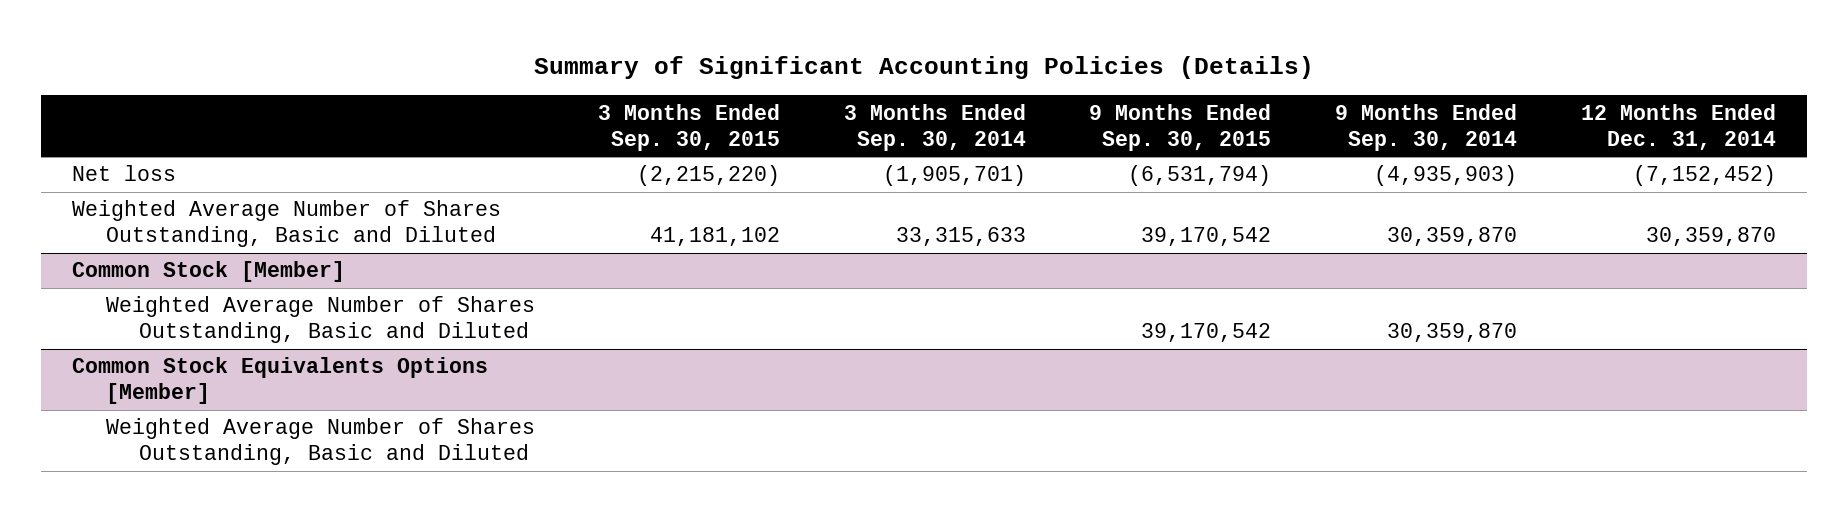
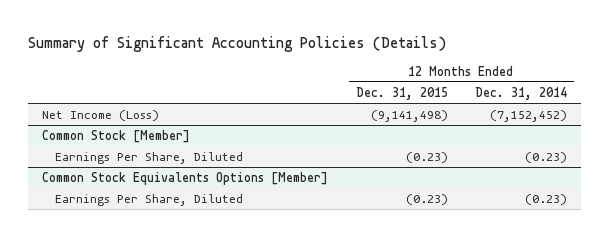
- | 3 Months Ended Sep. 30, 2015 | 3 Months Ended Sep. 30, 2014 | 9 Months Ended Sep. 30, 2015 | 9 Months Ended Sep. 30, 2014 | 12 Months Ended Dec. 31, 2014
+ | 12 Months Ended Dec. 31, 2015 | 12 Months Ended Dec. 31, 2014
- Net loss | (2,215,220) | (1,905,701) | (6,531,794) | (4,935,903) | (7,152,452)
- Weighted Average Number of Shares Outstanding, Basic and Diluted | 41,181,102 | 33,315,633 | 39,170,542 | 30,359,870 | 30,359,870
+ Net Income (Loss) | (9,141,498) | (7,152,452)
@ Common Stock [Member]
- Weighted Average Number of Shares Outstanding, Basic and Diluted | | | 39,170,542 | 30,359,870 |
+ Earnings Per Share, Diluted | (0.23) | (0.23)
@ Common Stock Equivalents Options [Member]
- Weighted Average Number of Shares Outstanding, Basic and Diluted
+ Earnings Per Share, Diluted | (0.23) | (0.23)

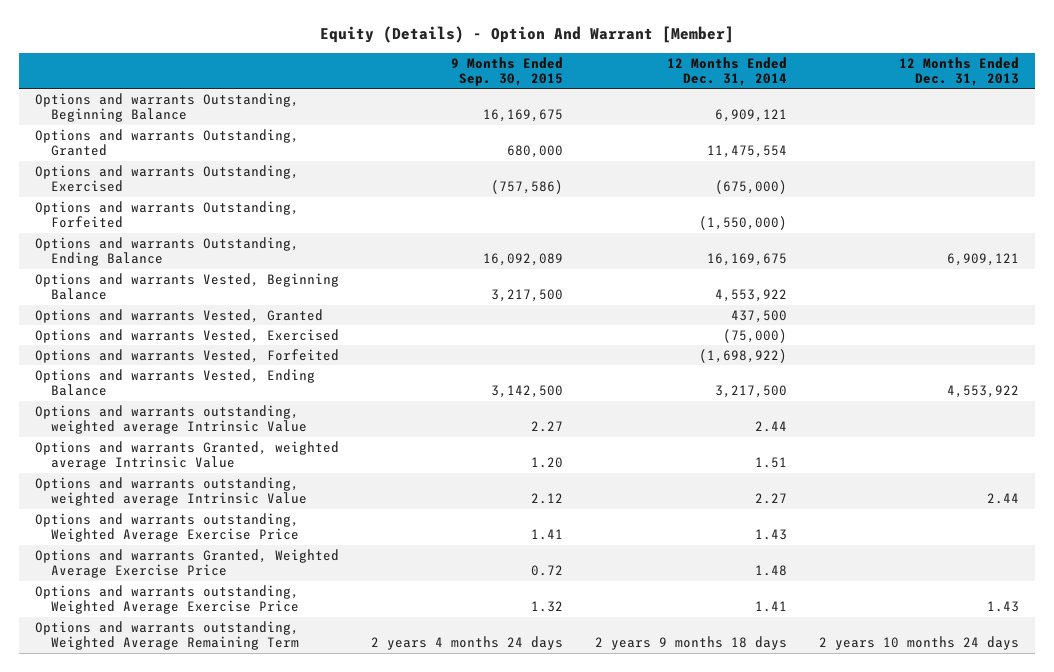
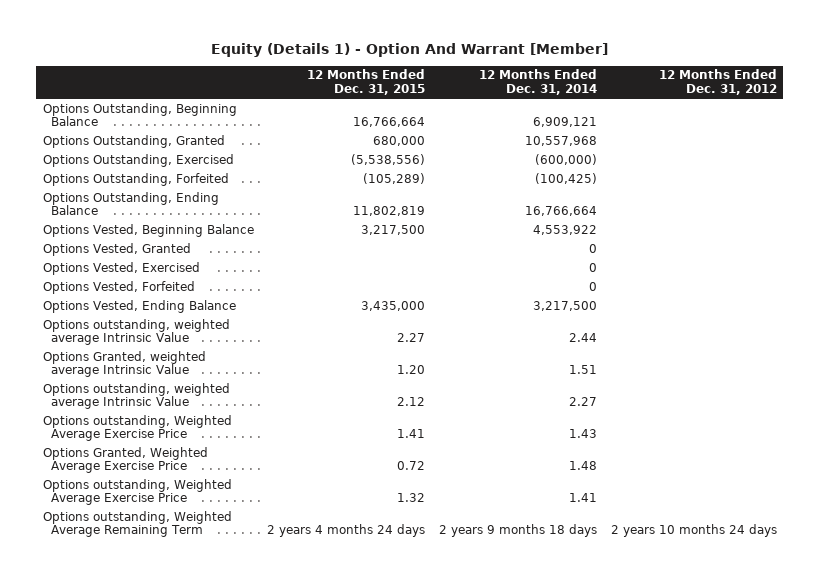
- Equity (Details) - Option And Warrant [Member]
+ Equity (Details 1) - Option And Warrant [Member]
- | 9 Months Ended Sep. 30, 2015 | 12 Months Ended Dec. 31, 2014 | 12 Months Ended Dec. 31, 2013
+ | 12 Months Ended Dec. 31, 2015 | 12 Months Ended Dec. 31, 2014 | 12 Months Ended Dec. 31, 2012
- Options and warrants Outstanding, Beginning Balance | 16,169,675 | 6,909,121 |
- Options and warrants Outstanding, Granted | 680,000 | 11,475,554 |
- Options and warrants Outstanding, Exercised | (757,586) | (675,000) |
- Options and warrants Outstanding, Forfeited | | (1,550,000) |
- Options and warrants Outstanding, Ending Balance | 16,092,089 | 16,169,675 | 6,909,121
- Options and warrants Vested, Beginning Balance | 3,217,500 | 4,553,922 |
- Options and warrants Vested, Granted | | 437,500 |
- Options and warrants Vested, Exercised | | (75,000) |
- Options and warrants Vested, Forfeited | | (1,698,922) |
- Options and warrants Vested, Ending Balance | 3,142,500 | 3,217,500 | 4,553,922
- Options and warrants outstanding, weighted average Intrinsic Value | 2.27 | 2.44 |
- Options and warrants Granted, weighted average Intrinsic Value | 1.20 | 1.51 |
- Options and warrants outstanding, weighted average Intrinsic Value | 2.12 | 2.27 | 2.44
- Options and warrants outstanding, Weighted Average Exercise Price | 1.41 | 1.43 |
- Options and warrants Granted, Weighted Average Exercise Price | 0.72 | 1.48 |
- Options and warrants outstanding, Weighted Average Exercise Price | 1.32 | 1.41 | 1.43
- Options and warrants outstanding, Weighted Average Remaining Term | 2 years 4 months 24 days | 2 years 9 months 18 days | 2 years 10 months 24 days
+ Options Outstanding, Beginning Balance | 16,766,664 | 6,909,121 |
+ Options Outstanding, Granted | 680,000 | 10,557,968 |
+ Options Outstanding, Exercised | (5,538,556) | (600,000) |
+ Options Outstanding, Forfeited | (105,289) | (100,425) |
+ Options Outstanding, Ending Balance | 11,802,819 | 16,766,664 |
+ Options Vested, Beginning Balance | 3,217,500 | 4,553,922 |
+ Options Vested, Granted | | 0 |
+ Options Vested, Exercised | | 0 |
+ Options Vested, Forfeited | | 0 |
+ Options Vested, Ending Balance | 3,435,000 | 3,217,500 |
+ Options outstanding, weighted average Intrinsic Value | 2.27 | 2.44 |
+ Options Granted, weighted average Intrinsic Value | 1.20 | 1.51 |
+ Options outstanding, weighted average Intrinsic Value | 2.12 | 2.27 |
+ Options outstanding, Weighted Average Exercise Price | 1.41 | 1.43 |
+ Options Granted, Weighted Average Exercise Price | 0.72 | 1.48 |
+ Options outstanding, Weighted Average Exercise Price | 1.32 | 1.41 |
+ Options outstanding, Weighted Average Remaining Term | 2 years 4 months 24 days | 2 years 9 months 18 days | 2 years 10 months 24 days

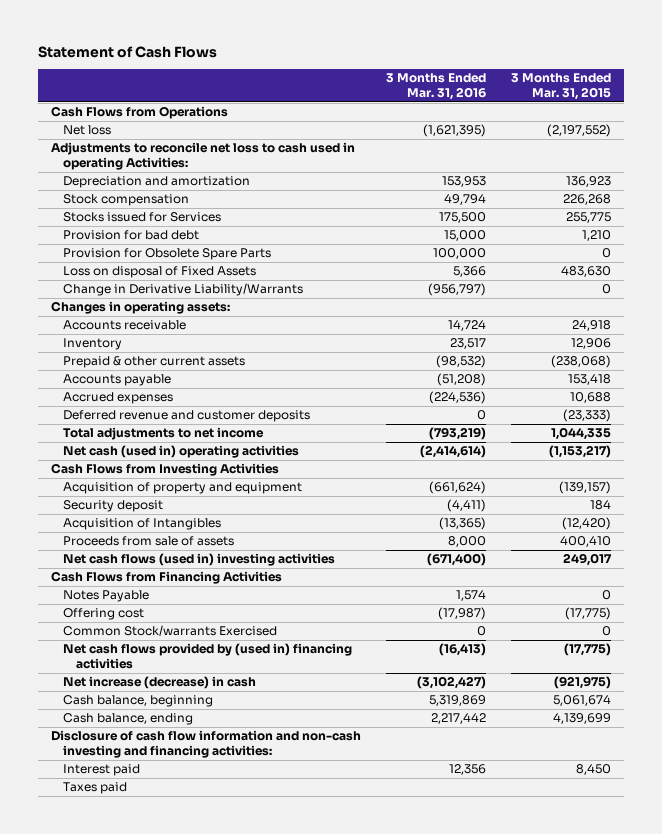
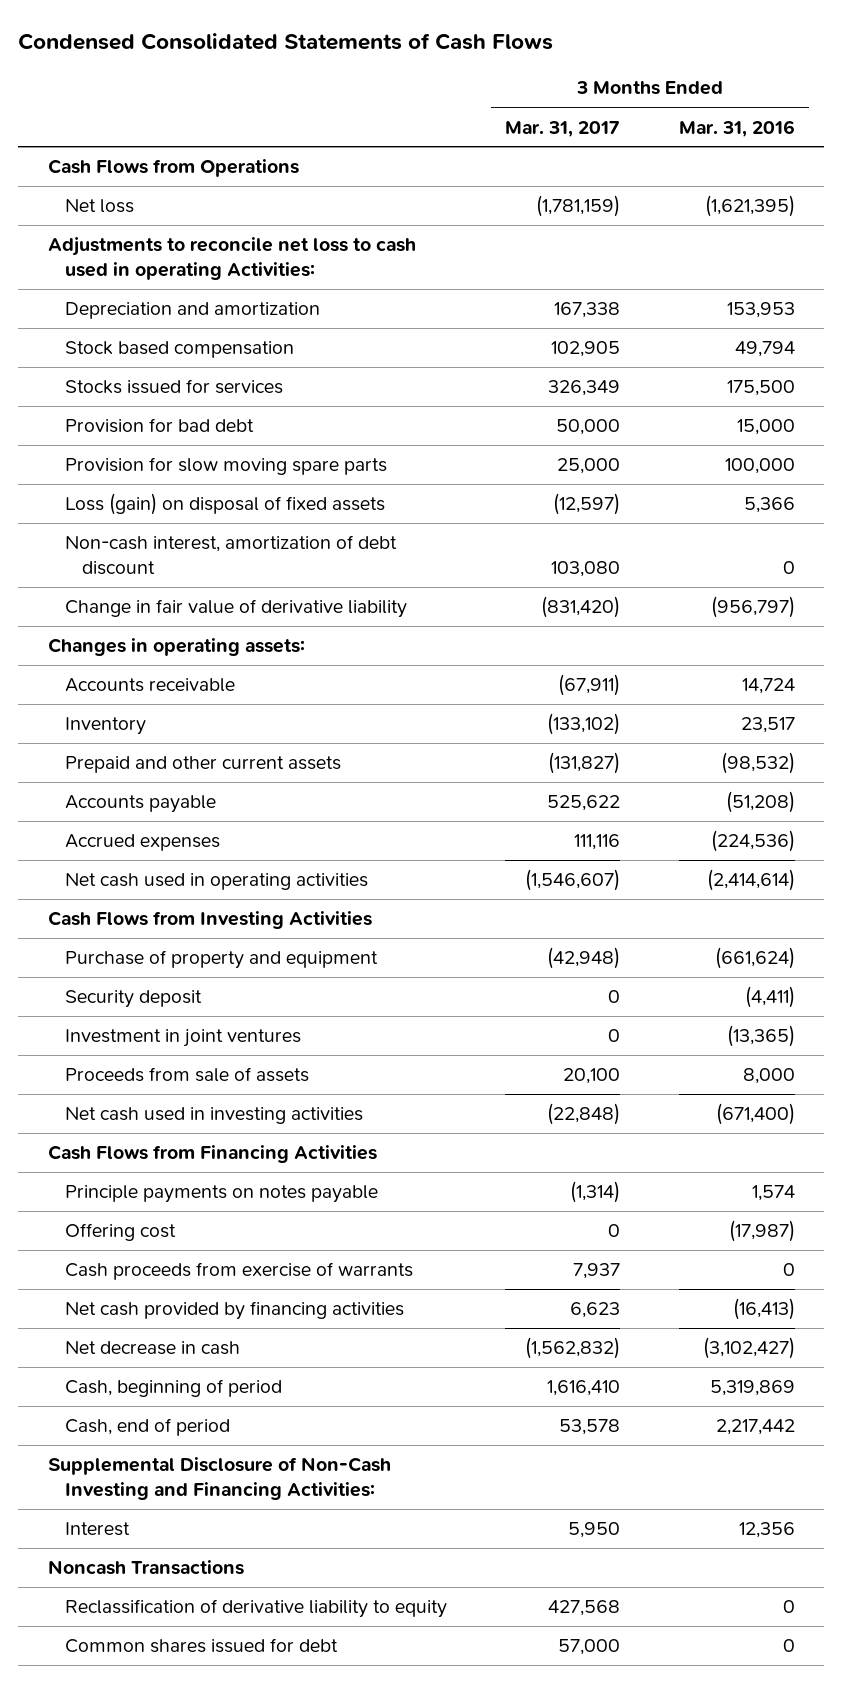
- Statement of Cash Flows
+ Condensed Consolidated Statements of Cash Flows
- | 3 Months Ended Mar. 31, 2016 | 3 Months Ended Mar. 31, 2015
+ | 3 Months Ended Mar. 31, 2017 | 3 Months Ended Mar. 31, 2016
- Stock compensation | 49,794 | 226,268
- Stocks issued for Services | 175,500 | 255,775
+ Stock based compensation | 102,905 | 49,794
+ Stocks issued for services | 326,349 | 175,500
- Provision for Obsolete Spare Parts | 100,000 | 0
- Loss on disposal of Fixed Assets | 5,366 | 483,630
- Change in Derivative Liability/Warrants | (956,797) | 0
+ Provision for slow moving spare parts | 25,000 | 100,000
+ Loss (gain) on disposal of fixed assets | (12,597) | 5,366
+ Non-cash interest, amortization of debt discount | 103,080 | 0
+ Change in fair value of derivative liability | (831,420) | (956,797)
- Prepaid & other current assets | (98,532) | (238,068)
+ Prepaid and other current assets | (131,827) | (98,532)
- Deferred revenue and customer deposits | 0 | (23,333)
- Total adjustments to net income | (793,219) | 1,044,335
- Net cash (used in) operating activities | (2,414,614) | (1,153,217)
+ Net cash used in operating activities | (1,546,607) | (2,414,614)
- Acquisition of property and equipment | (661,624) | (139,157)
+ Purchase of property and equipment | (42,948) | (661,624)
- Acquisition of Intangibles | (13,365) | (12,420)
+ Investment in joint ventures | 0 | (13,365)
- Net cash flows (used in) investing activities | (671,400) | 249,017
+ Net cash used in investing activities | (22,848) | (671,400)
- Notes Payable | 1,574 | 0
+ Principle payments on notes payable | (1,314) | 1,574
- Common Stock/warrants Exercised | 0 | 0
- Net cash flows provided by (used in) financing activities | (16,413) | (17,775)
- Net increase (decrease) in cash | (3,102,427) | (921,975)
- Cash balance, beginning | 5,319,869 | 5,061,674
- Cash balance, ending | 2,217,442 | 4,139,699
- Disclosure of cash flow information and non-cash investing and financing activities:
- Interest paid | 12,356 | 8,450
- Taxes paid
+ Cash proceeds from exercise of warrants | 7,937 | 0
+ Net cash provided by financing activities | 6,623 | (16,413)
+ Net decrease in cash | (1,562,832) | (3,102,427)
+ Cash, beginning of period | 1,616,410 | 5,319,869
+ Cash, end of period | 53,578 | 2,217,442
+ Supplemental Disclosure of Non-Cash Investing and Financing Activities:
+ Interest | 5,950 | 12,356
+ Noncash Transactions
+ Reclassification of derivative liability to equity | 427,568 | 0
+ Common shares issued for debt | 57,000 | 0

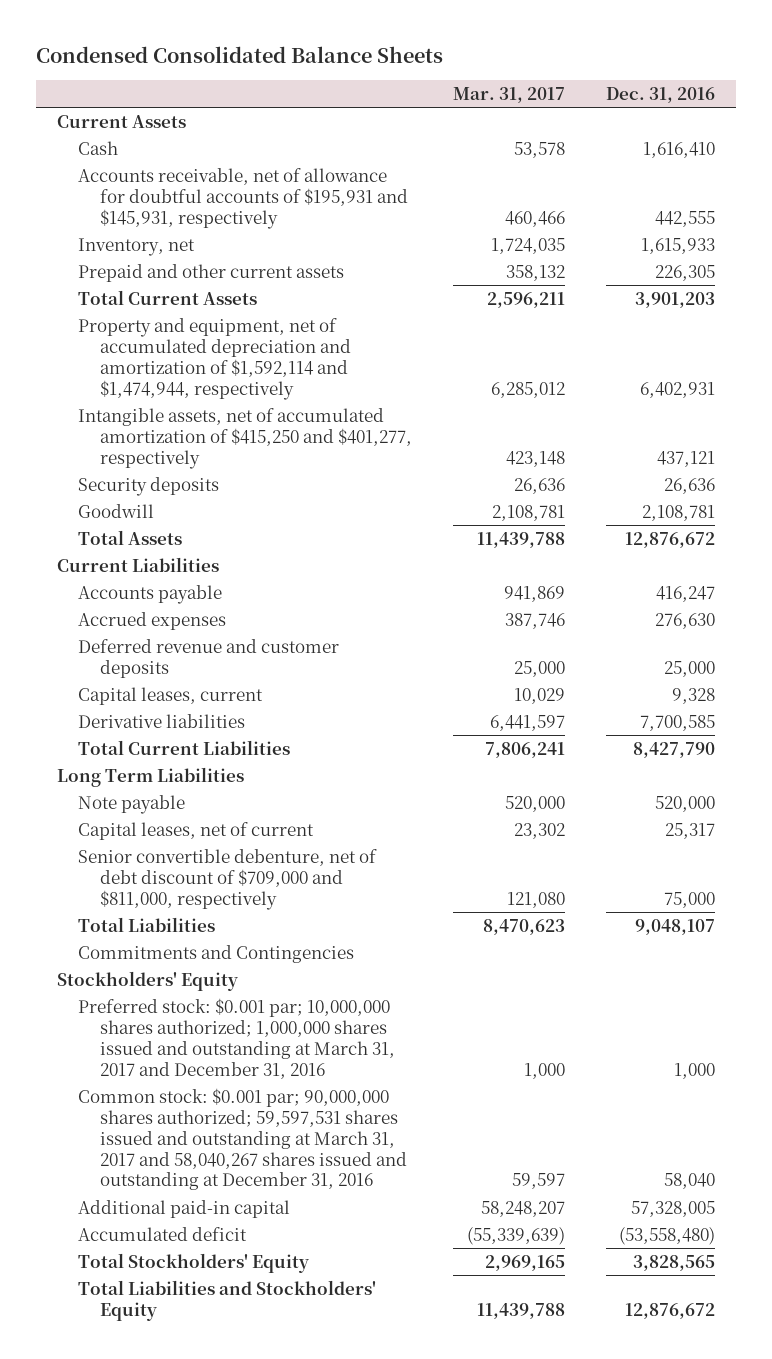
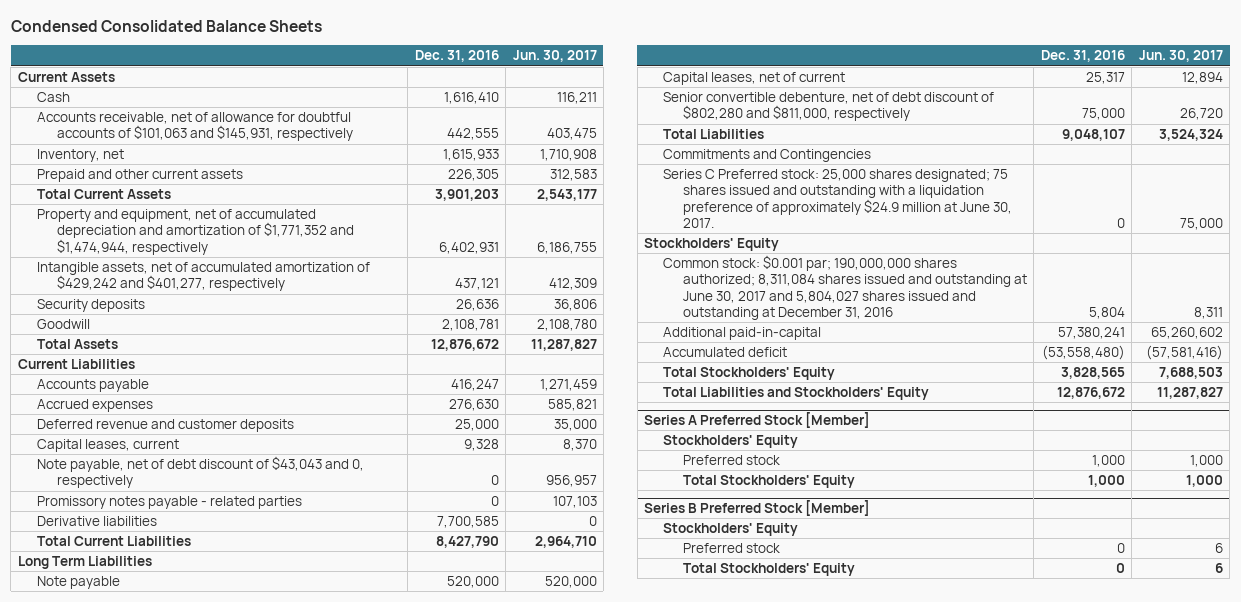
- | Mar. 31, 2017 | Dec. 31, 2016
+ | Dec. 31, 2016 | Jun. 30, 2017
- Accounts receivable, net of allowance for doubtful accounts of $195,931 and $145,931, respectively | 460,466 | 442,555
+ Accounts receivable, net of allowance for doubtful accounts of $101,063 and $145,931, respectively | 442,555 | 403,475
- Property and equipment, net of accumulated depreciation and amortization of $1,592,114 and $1,474,944, respectively | 6,285,012 | 6,402,931
- Intangible assets, net of accumulated amortization of $415,250 and $401,277, respectively | 423,148 | 437,121
+ Property and equipment, net of accumulated depreciation and amortization of $1,771,352 and $1,474,944, respectively | 6,402,931 | 6,186,755
+ Intangible assets, net of accumulated amortization of $429,242 and $401,277, respectively | 437,121 | 412,309
+ Note payable, net of debt discount of $43,043 and 0, respectively | 0 | 956,957
+ Promissory notes payable - related parties | 0 | 107,103
- Senior convertible debenture, net of debt discount of $709,000 and $811,000, respectively | 121,080 | 75,000
+ Senior convertible debenture, net of debt discount of $802,280 and $811,000, respectively | 75,000 | 26,720
+ Series C Preferred stock: 25,000 shares designated; 75 shares issued and outstanding with a liquidation preference of approximately $24.9 million at June 30, 2017. | 0 | 75,000
- Preferred stock: $0.001 par; 10,000,000 shares authorized; 1,000,000 shares issued and outstanding at March 31, 2017 and December 31, 2016 | 1,000 | 1,000
- Common stock: $0.001 par; 90,000,000 shares authorized; 59,597,531 shares issued and outstanding at March 31, 2017 and 58,040,267 shares issued and outstanding at December 31, 2016 | 59,597 | 58,040
- Additional paid-in capital | 58,248,207 | 57,328,005
+ Common stock: $0.001 par; 190,000,000 shares authorized; 8,311,084 shares issued and outstanding at June 30, 2017 and 5,804,027 shares issued and outstanding at December 31, 2016 | 5,804 | 8,311
+ Additional paid-in-capital | 57,380,241 | 65,260,602
+ Series A Preferred Stock [Member]
+ Stockholders' Equity
+ Preferred stock | 1,000 | 1,000
+ Total Stockholders' Equity | 1,000 | 1,000
+ Series B Preferred Stock [Member]
+ Stockholders' Equity
+ Preferred stock | 0 | 6
+ Total Stockholders' Equity | 0 | 6

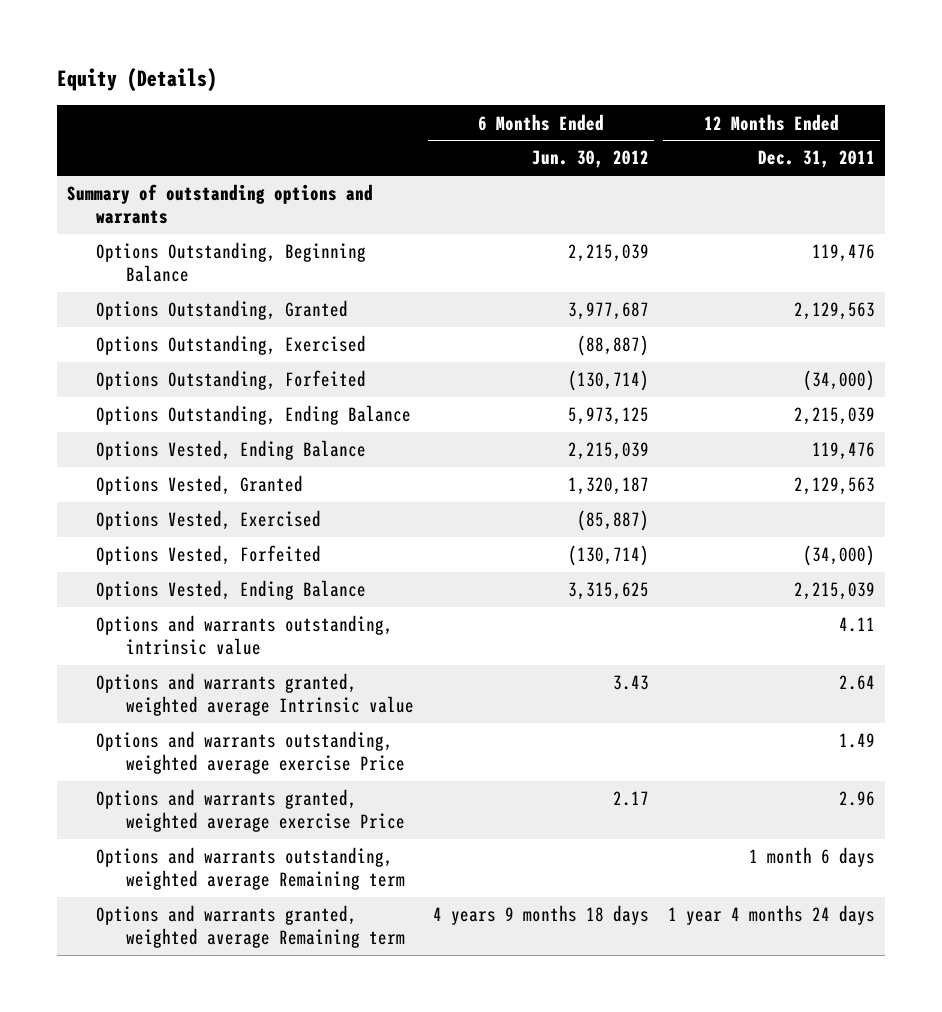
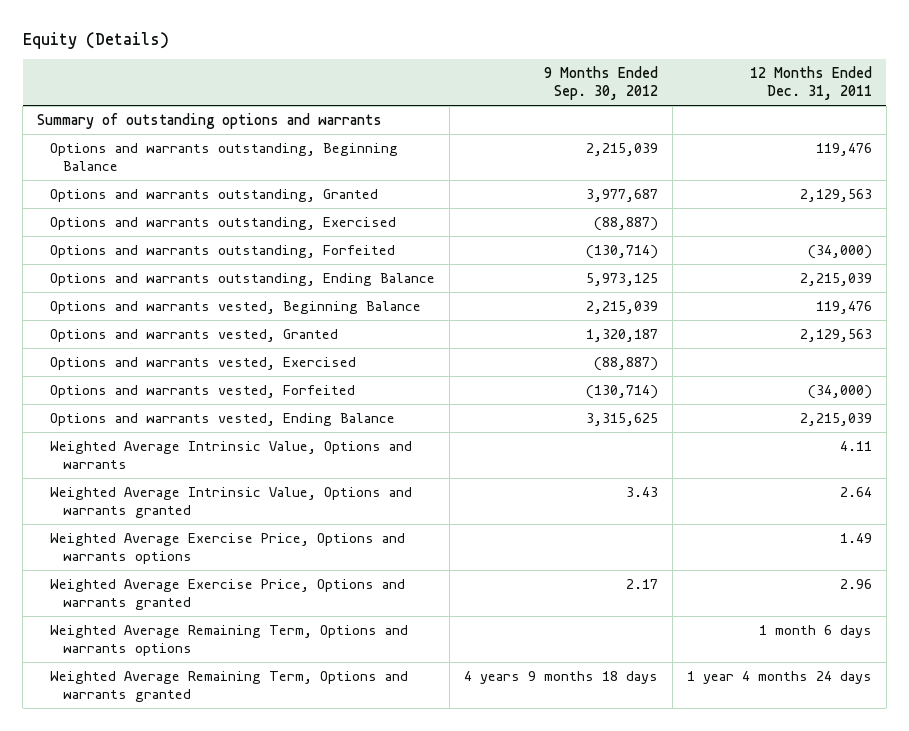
- | 6 Months Ended Jun. 30, 2012 | 12 Months Ended Dec. 31, 2011
+ | 9 Months Ended Sep. 30, 2012 | 12 Months Ended Dec. 31, 2011
- Options Outstanding, Beginning Balance | 2,215,039 | 119,476
- Options Outstanding, Granted | 3,977,687 | 2,129,563
- Options Outstanding, Exercised | (88,887) |
- Options Outstanding, Forfeited | (130,714) | (34,000)
- Options Outstanding, Ending Balance | 5,973,125 | 2,215,039
- Options Vested, Ending Balance | 2,215,039 | 119,476
- Options Vested, Granted | 1,320,187 | 2,129,563
- Options Vested, Exercised | (85,887) |
- Options Vested, Forfeited | (130,714) | (34,000)
- Options Vested, Ending Balance | 3,315,625 | 2,215,039
- Options and warrants outstanding, intrinsic value | | 4.11
- Options and warrants granted, weighted average Intrinsic value | 3.43 | 2.64
- Options and warrants outstanding, weighted average exercise Price | | 1.49
- Options and warrants granted, weighted average exercise Price | 2.17 | 2.96
- Options and warrants outstanding, weighted average Remaining term | | 1 month 6 days
- Options and warrants granted, weighted average Remaining term | 4 years 9 months 18 days | 1 year 4 months 24 days
+ Options and warrants outstanding, Beginning Balance | 2,215,039 | 119,476
+ Options and warrants outstanding, Granted | 3,977,687 | 2,129,563
+ Options and warrants outstanding, Exercised | (88,887) |
+ Options and warrants outstanding, Forfeited | (130,714) | (34,000)
+ Options and warrants outstanding, Ending Balance | 5,973,125 | 2,215,039
+ Options and warrants vested, Beginning Balance | 2,215,039 | 119,476
+ Options and warrants vested, Granted | 1,320,187 | 2,129,563
+ Options and warrants vested, Exercised | (88,887) |
+ Options and warrants vested, Forfeited | (130,714) | (34,000)
+ Options and warrants vested, Ending Balance | 3,315,625 | 2,215,039
+ Weighted Average Intrinsic Value, Options and warrants | | 4.11
+ Weighted Average Intrinsic Value, Options and warrants granted | 3.43 | 2.64
+ Weighted Average Exercise Price, Options and warrants options | | 1.49
+ Weighted Average Exercise Price, Options and warrants granted | 2.17 | 2.96
+ Weighted Average Remaining Term, Options and warrants options | | 1 month 6 days
+ Weighted Average Remaining Term, Options and warrants granted | 4 years 9 months 18 days | 1 year 4 months 24 days

